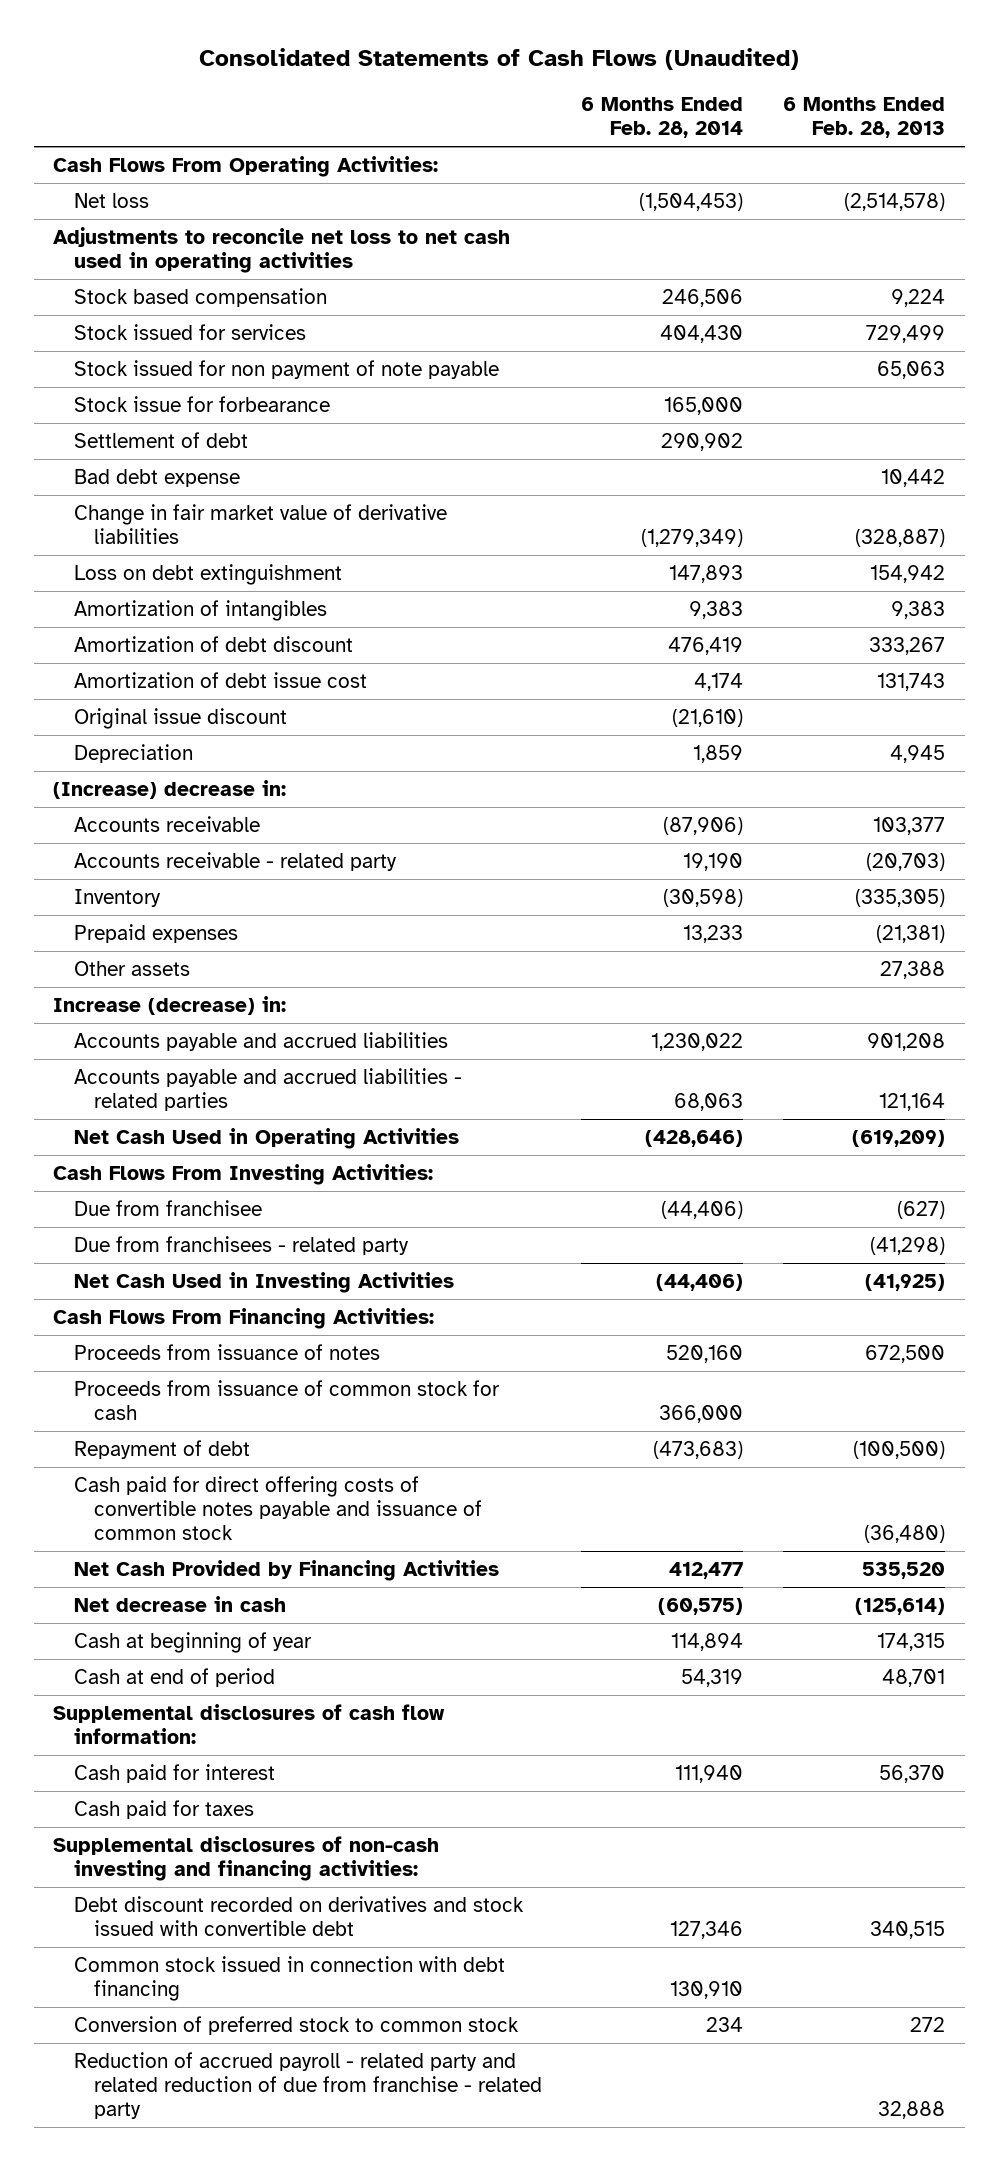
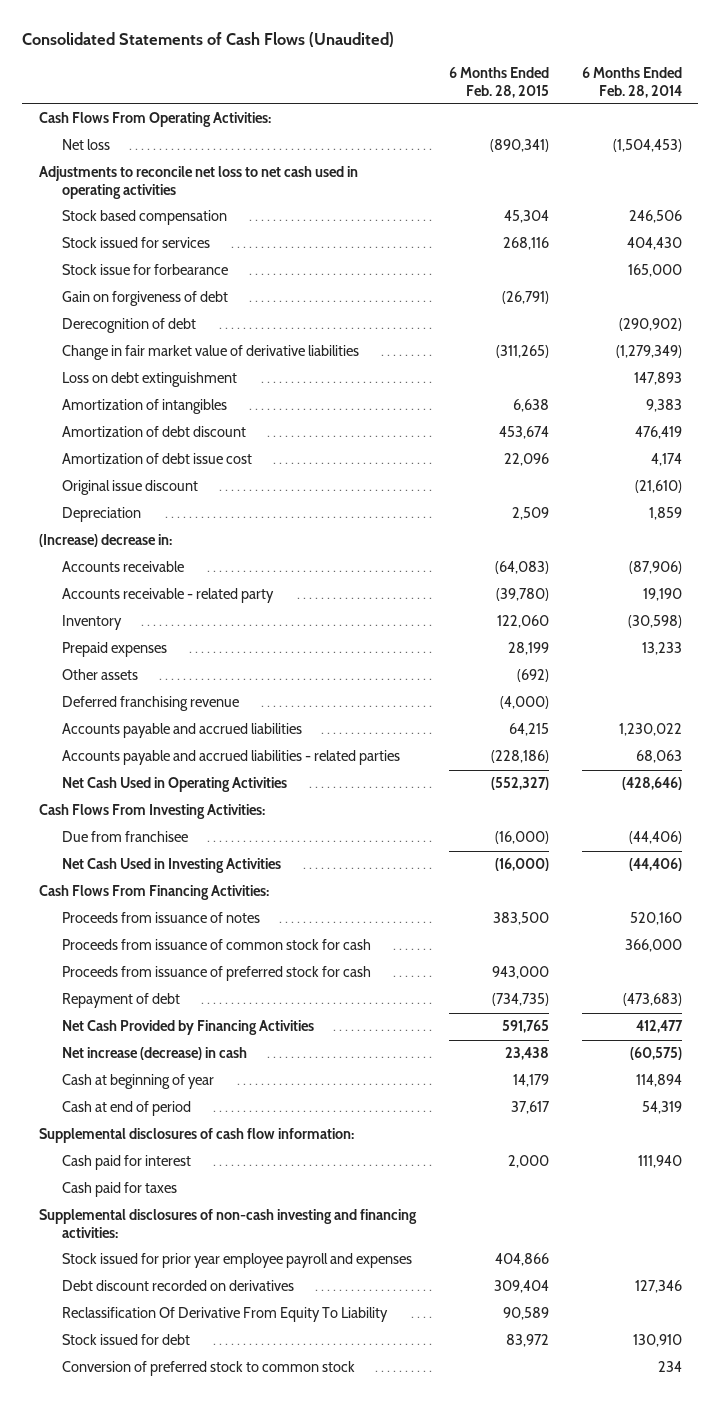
- | 6 Months Ended Feb. 28, 2014 | 6 Months Ended Feb. 28, 2013
+ | 6 Months Ended Feb. 28, 2015 | 6 Months Ended Feb. 28, 2014
- Stock issued for non payment of note payable | | 65,063
- Settlement of debt | 290,902 |
- Bad debt expense | | 10,442
+ Gain on forgiveness of debt | (26,791) |
+ Derecognition of debt | | (290,902)
- Increase (decrease) in:
+ Deferred franchising revenue | (4,000) |
- Due from franchisees - related party | | (41,298)
+ Proceeds from issuance of preferred stock for cash | 943,000 |
- Cash paid for direct offering costs of convertible notes payable and issuance of common stock | | (36,480)
- Net decrease in cash | (60,575) | (125,614)
+ Net increase (decrease) in cash | 23,438 | (60,575)
- Debt discount recorded on derivatives and stock issued with convertible debt | 127,346 | 340,515
- Common stock issued in connection with debt financing | 130,910 |
+ Stock issued for prior year employee payroll and expenses | 404,866 |
+ Debt discount recorded on derivatives | 309,404 | 127,346
+ Reclassification Of Derivative From Equity To Liability | 90,589 |
+ Stock issued for debt | 83,972 | 130,910
- Reduction of accrued payroll - related party and related reduction of due from franchise - related party | | 32,888

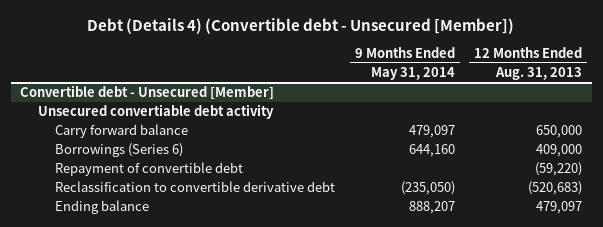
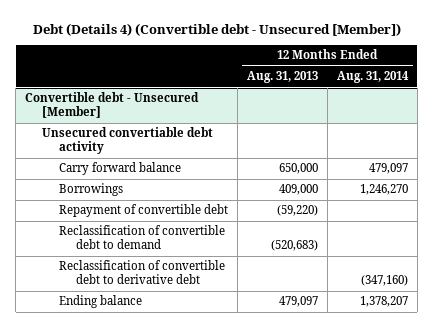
- | 9 Months Ended May 31, 2014 | 12 Months Ended Aug. 31, 2013
+ | 12 Months Ended Aug. 31, 2013 | 12 Months Ended Aug. 31, 2014
@ Convertible debt - Unsecured [Member]
- Borrowings (Series 6) | 644,160 | 409,000
+ Borrowings | 409,000 | 1,246,270
- Reclassification to convertible derivative debt | (235,050) | (520,683)
+ Reclassification of convertible debt to demand | (520,683) |
+ Reclassification of convertible debt to derivative debt | | (347,160)

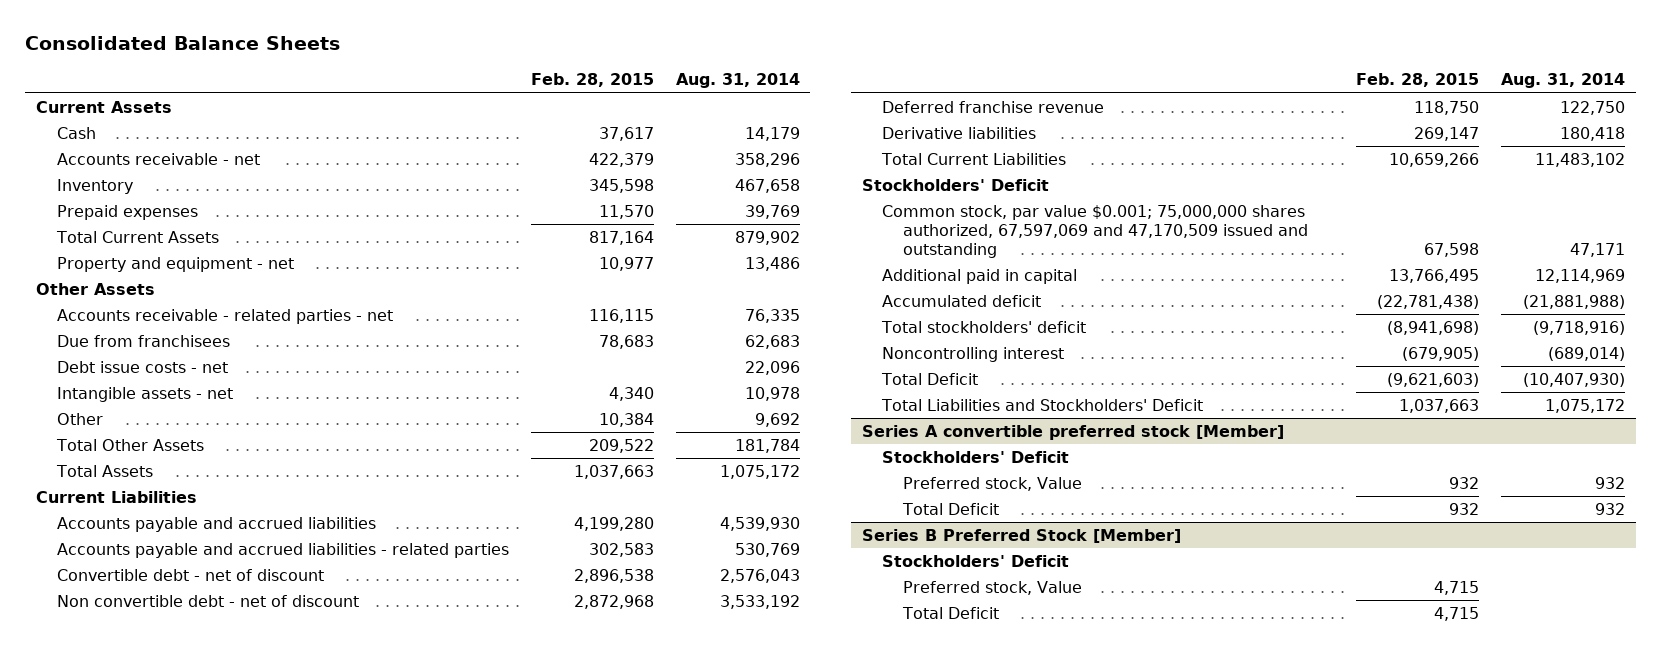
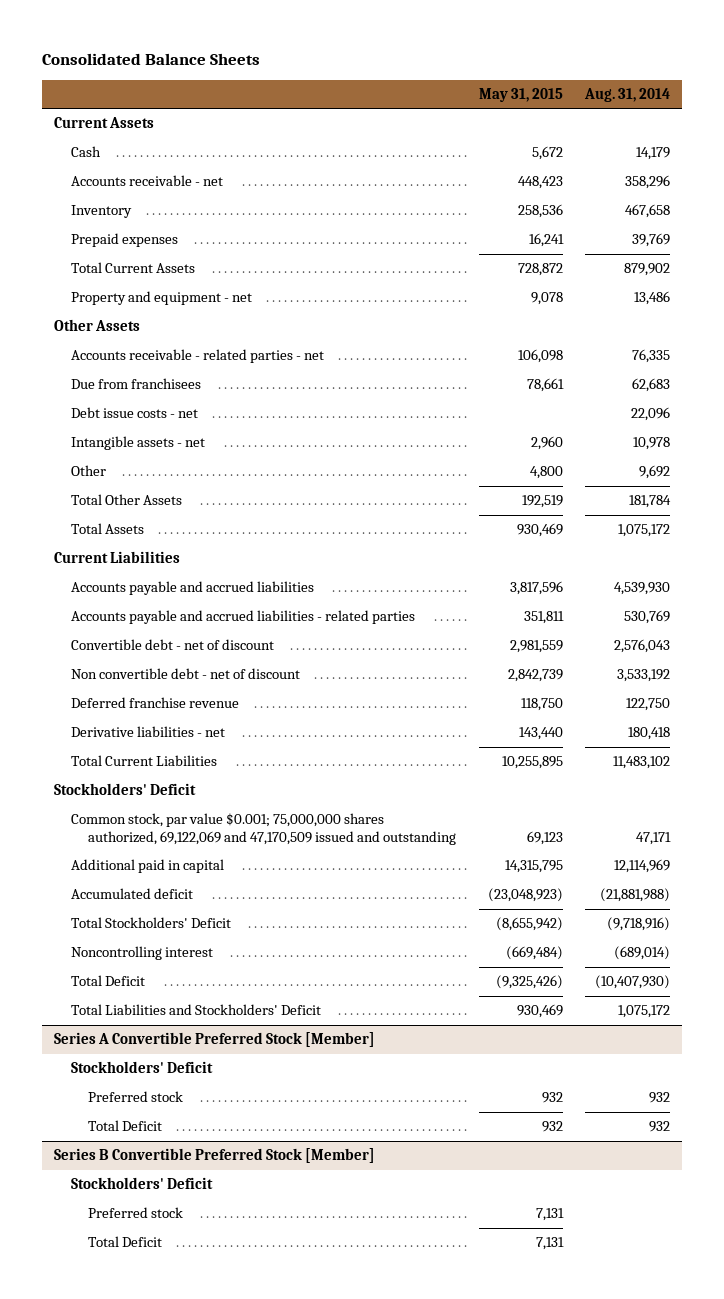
- | Feb. 28, 2015 | Aug. 31, 2014
+ | May 31, 2015 | Aug. 31, 2014
- Derivative liabilities | 269,147 | 180,418
+ Derivative liabilities - net | 143,440 | 180,418
- Common stock, par value $0.001; 75,000,000 shares authorized, 67,597,069 and 47,170,509 issued and outstanding | 67,598 | 47,171
+ Common stock, par value $0.001; 75,000,000 shares authorized, 69,122,069 and 47,170,509 issued and outstanding | 69,123 | 47,171
- Total stockholders' deficit | (8,941,698) | (9,718,916)
+ Total Stockholders' Deficit | (8,655,942) | (9,718,916)
- Series A convertible preferred stock [Member]
+ Series A Convertible Preferred Stock [Member]
- Preferred stock, Value | 932 | 932
+ Preferred stock | 932 | 932
- Series B Preferred Stock [Member]
+ Series B Convertible Preferred Stock [Member]
- Preferred stock, Value | 4,715 |
+ Preferred stock | 7,131 |

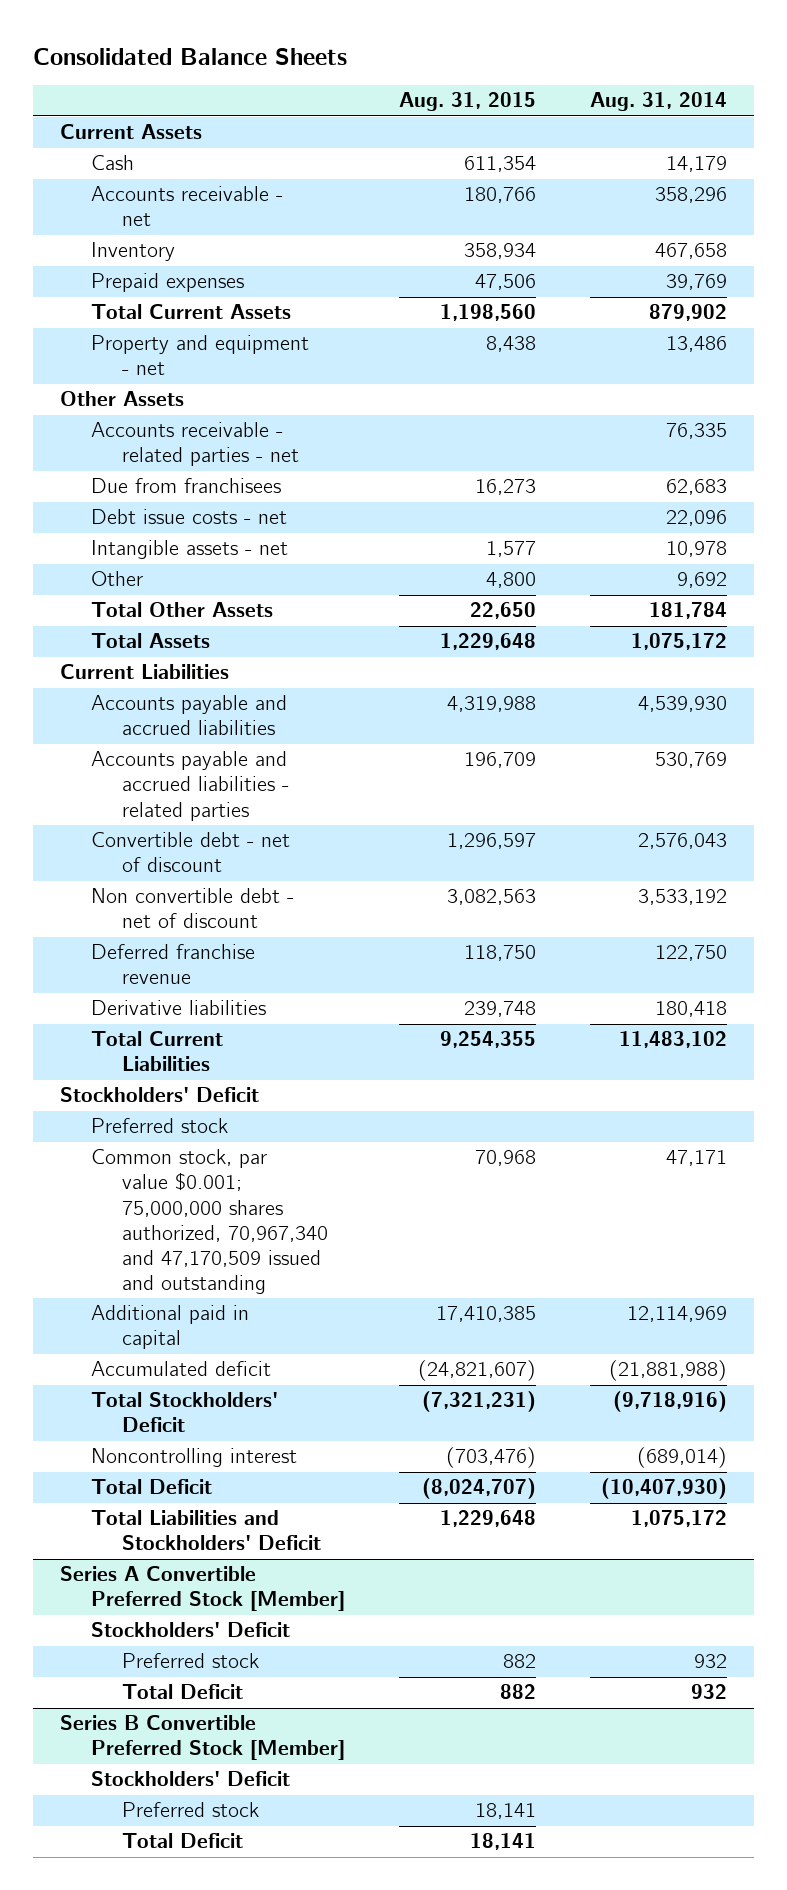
- | May 31, 2015 | Aug. 31, 2014
+ | Aug. 31, 2015 | Aug. 31, 2014
- Derivative liabilities - net | 143,440 | 180,418
+ Derivative liabilities | 239,748 | 180,418
- Common stock, par value $0.001; 75,000,000 shares authorized, 69,122,069 and 47,170,509 issued and outstanding | 69,123 | 47,171
+ Preferred stock
+ Common stock, par value $0.001; 75,000,000 shares authorized, 70,967,340 and 47,170,509 issued and outstanding | 70,968 | 47,171

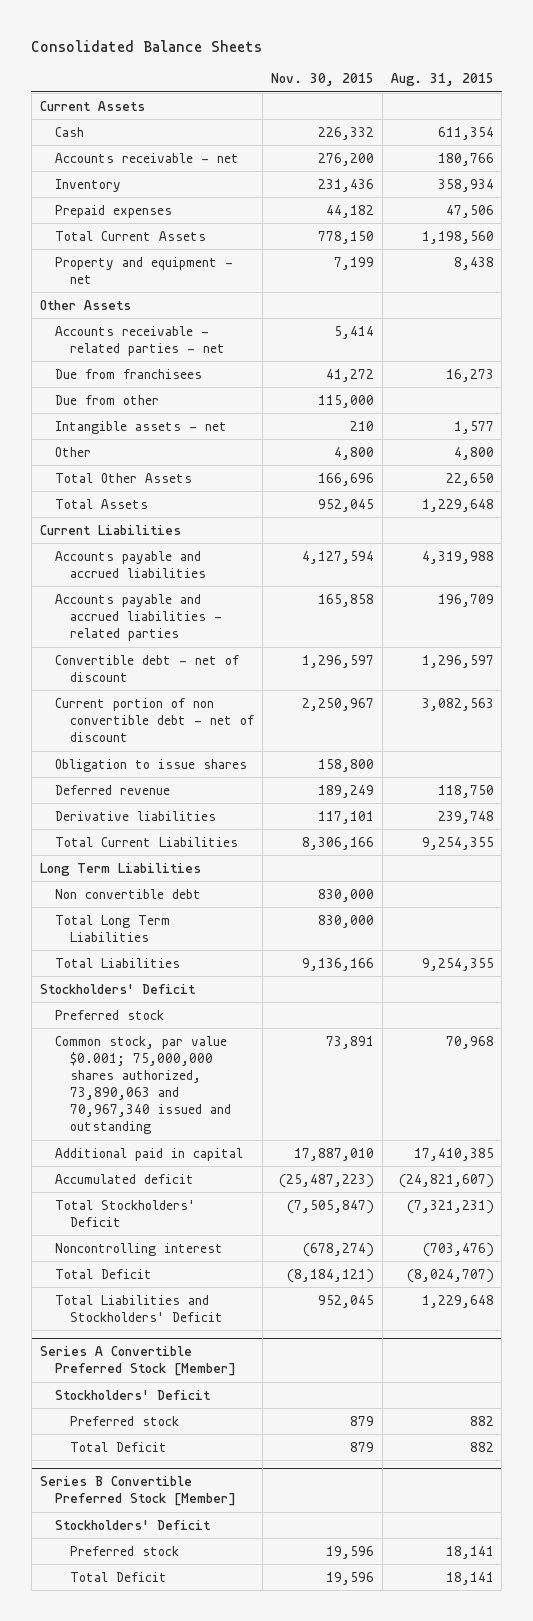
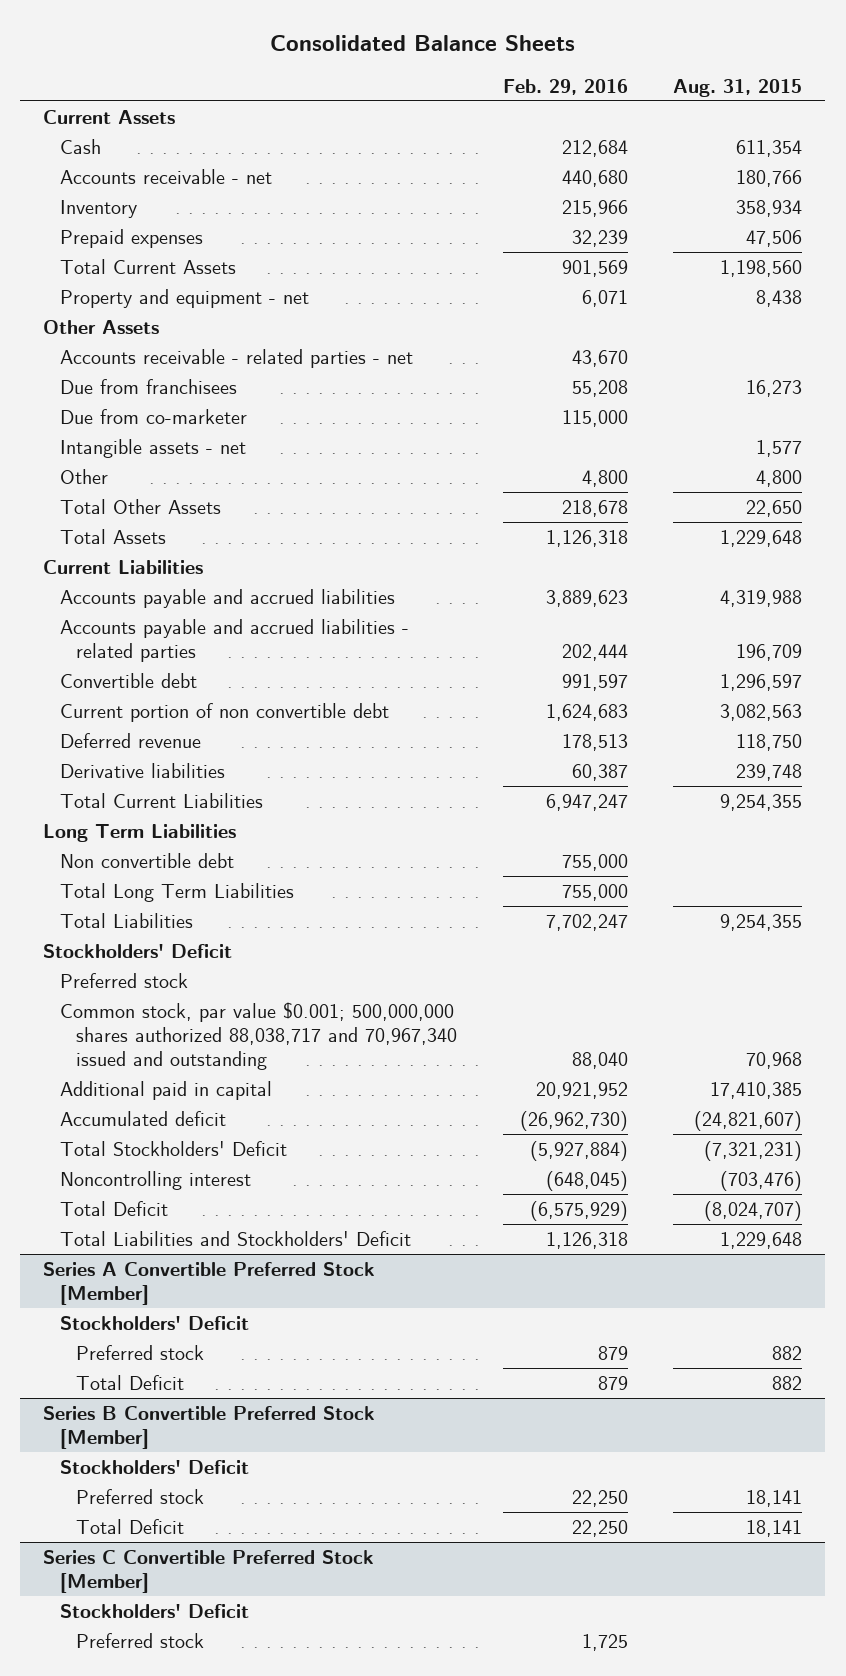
- | Nov. 30, 2015 | Aug. 31, 2015
+ | Feb. 29, 2016 | Aug. 31, 2015
- Due from other | 115,000 |
+ Due from co-marketer | 115,000 |
- Convertible debt - net of discount | 1,296,597 | 1,296,597
- Current portion of non convertible debt - net of discount | 2,250,967 | 3,082,563
- Obligation to issue shares | 158,800 |
+ Convertible debt | 991,597 | 1,296,597
+ Current portion of non convertible debt | 1,624,683 | 3,082,563
- Common stock, par value $0.001; 75,000,000 shares authorized, 73,890,063 and 70,967,340 issued and outstanding | 73,891 | 70,968
+ Common stock, par value $0.001; 500,000,000 shares authorized 88,038,717 and 70,967,340 issued and outstanding | 88,040 | 70,968
+ Series C Convertible Preferred Stock [Member]
+ Stockholders' Deficit
+ Preferred stock | 1,725 |

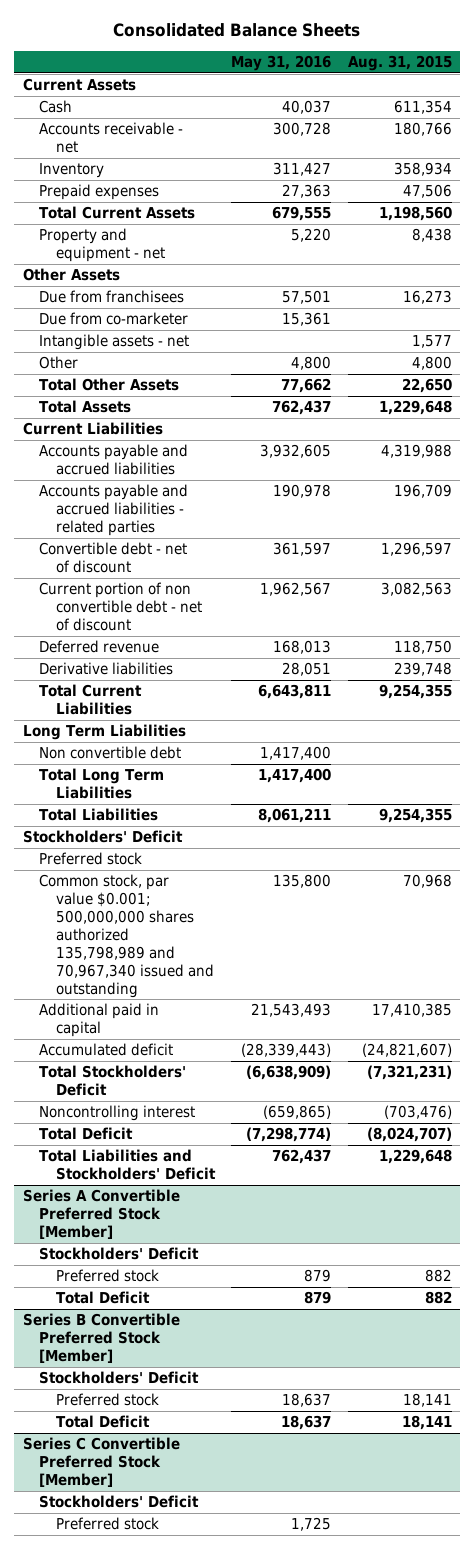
- | Feb. 29, 2016 | Aug. 31, 2015
+ | May 31, 2016 | Aug. 31, 2015
- Accounts receivable - related parties - net | 43,670 |
- Convertible debt | 991,597 | 1,296,597
- Current portion of non convertible debt | 1,624,683 | 3,082,563
+ Convertible debt - net of discount | 361,597 | 1,296,597
+ Current portion of non convertible debt - net of discount | 1,962,567 | 3,082,563
- Common stock, par value $0.001; 500,000,000 shares authorized 88,038,717 and 70,967,340 issued and outstanding | 88,040 | 70,968
+ Common stock, par value $0.001; 500,000,000 shares authorized 135,798,989 and 70,967,340 issued and outstanding | 135,800 | 70,968

